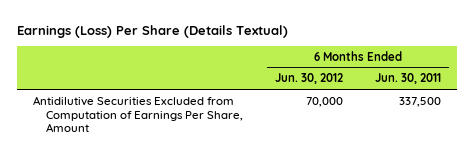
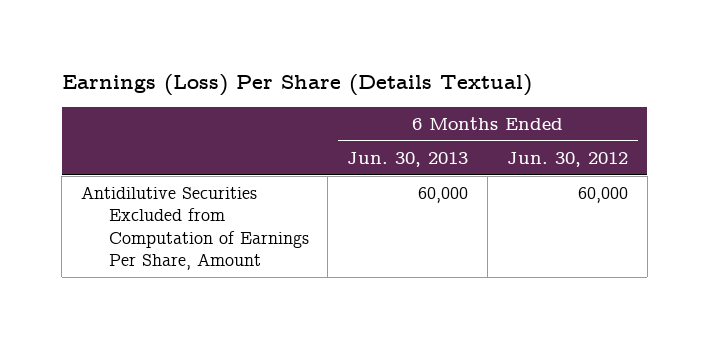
- | 6 Months Ended Jun. 30, 2012 | 6 Months Ended Jun. 30, 2011
+ | 6 Months Ended Jun. 30, 2013 | 6 Months Ended Jun. 30, 2012
- Antidilutive Securities Excluded from Computation of Earnings Per Share, Amount | 70,000 | 337,500
+ Antidilutive Securities Excluded from Computation of Earnings Per Share, Amount | 60,000 | 60,000

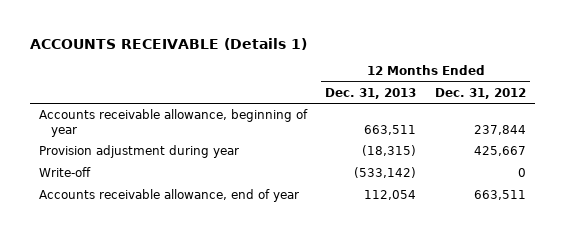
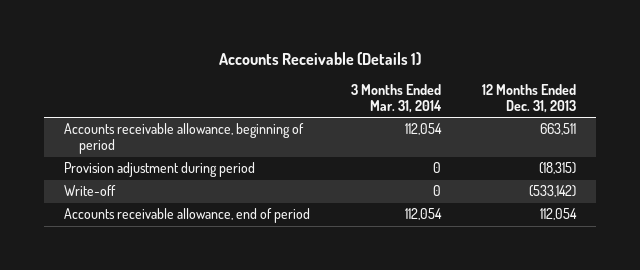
- ACCOUNTS RECEIVABLE (Details 1)
+ Accounts Receivable (Details 1)
- | 12 Months Ended Dec. 31, 2013 | 12 Months Ended Dec. 31, 2012
+ | 3 Months Ended Mar. 31, 2014 | 12 Months Ended Dec. 31, 2013
- Accounts receivable allowance, beginning of year | 663,511 | 237,844
- Provision adjustment during year | (18,315) | 425,667
+ Accounts receivable allowance, beginning of period | 112,054 | 663,511
+ Provision adjustment during period | 0 | (18,315)
- Accounts receivable allowance, end of year | 112,054 | 663,511
+ Accounts receivable allowance, end of period | 112,054 | 112,054

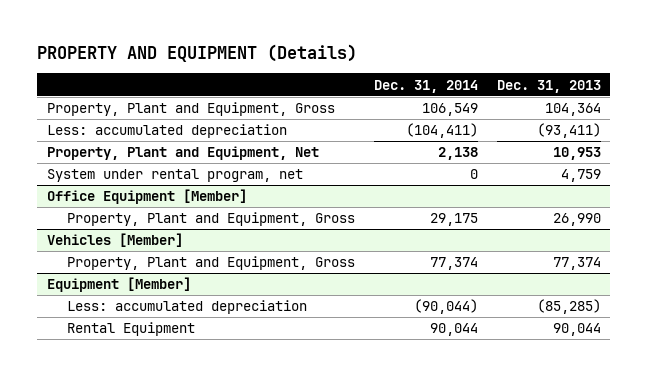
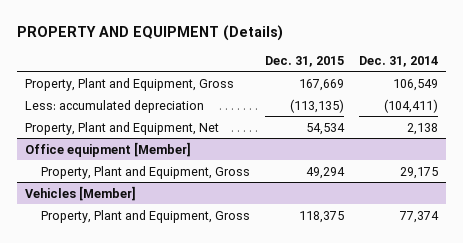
- | Dec. 31, 2014 | Dec. 31, 2013
+ | Dec. 31, 2015 | Dec. 31, 2014
- System under rental program, net | 0 | 4,759
- Office Equipment [Member]
+ Office equipment [Member]
- Equipment [Member]
- Less: accumulated depreciation | (90,044) | (85,285)
- Rental Equipment | 90,044 | 90,044

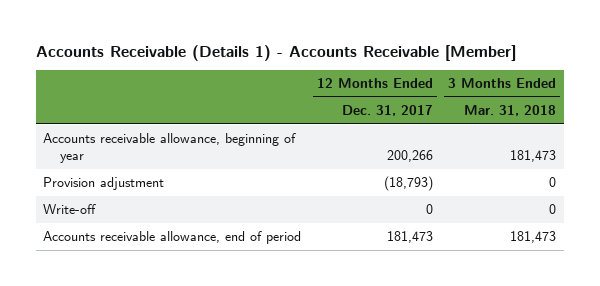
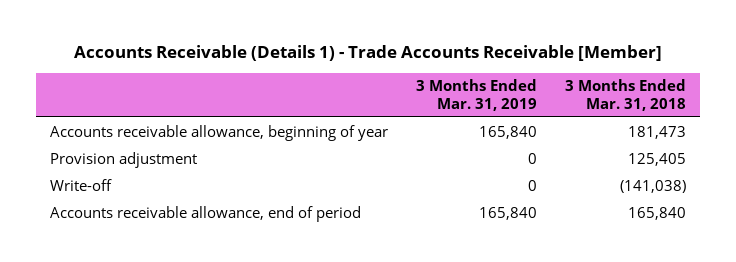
- Accounts Receivable (Details 1) - Accounts Receivable [Member]
+ Accounts Receivable (Details 1) - Trade Accounts Receivable [Member]
- | 12 Months Ended Dec. 31, 2017 | 3 Months Ended Mar. 31, 2018
+ | 3 Months Ended Mar. 31, 2019 | 3 Months Ended Mar. 31, 2018
- Provision adjustment | (18,793) | 0
- Write-off | 0 | 0
- Accounts receivable allowance, end of period | 181,473 | 181,473
+ Provision adjustment | 0 | 125,405
+ Write-off | 0 | (141,038)
+ Accounts receivable allowance, end of period | 165,840 | 165,840

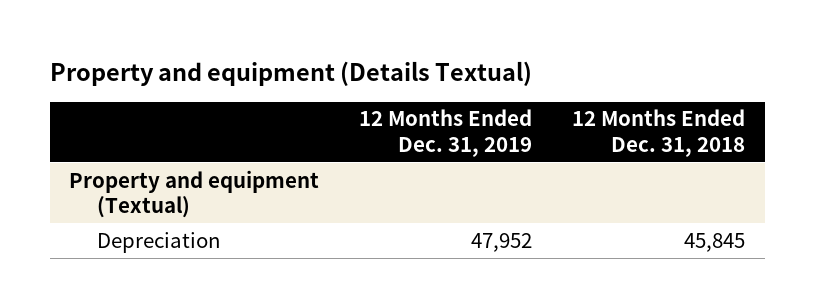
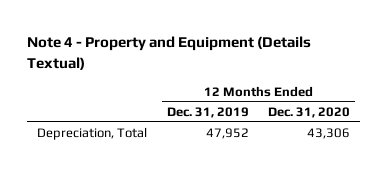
- Property and equipment (Details Textual)
+ Note 4 - Property and Equipment (Details Textual)
- | 12 Months Ended Dec. 31, 2019 | 12 Months Ended Dec. 31, 2018
+ | 12 Months Ended Dec. 31, 2019 | 12 Months Ended Dec. 31, 2020
- Property and equipment (Textual)
- Depreciation | 47,952 | 45,845
+ Depreciation, Total | 47,952 | 43,306

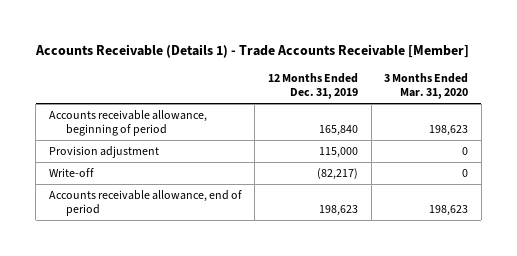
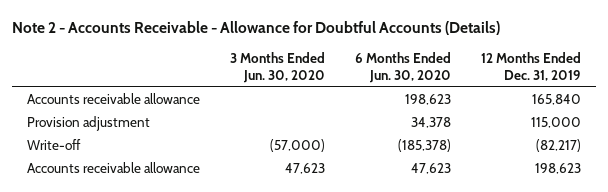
- Accounts Receivable (Details 1) - Trade Accounts Receivable [Member]
+ Note 2 - Accounts Receivable - Allowance for Doubtful Accounts (Details)
- | 12 Months Ended Dec. 31, 2019 | 3 Months Ended Mar. 31, 2020
+ | 3 Months Ended Jun. 30, 2020 | 6 Months Ended Jun. 30, 2020 | 12 Months Ended Dec. 31, 2019
- Accounts receivable allowance, beginning of period | 165,840 | 198,623
+ Accounts receivable allowance | | 198,623 | 165,840
- Accounts receivable allowance, end of period | 198,623 | 198,623
+ Accounts receivable allowance | 47,623 | 47,623 | 198,623

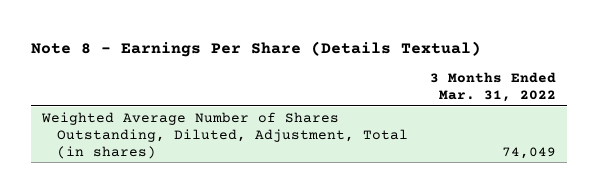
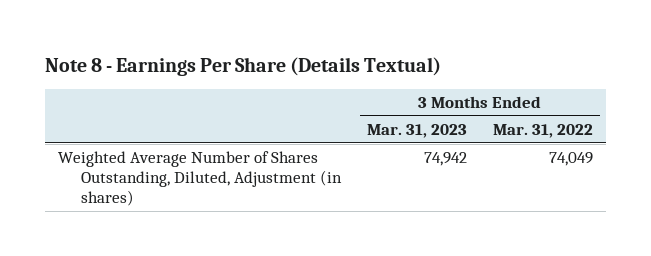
- | 3 Months Ended Mar. 31, 2022
+ | 3 Months Ended Mar. 31, 2023 | 3 Months Ended Mar. 31, 2022
- Weighted Average Number of Shares Outstanding, Diluted, Adjustment, Total (in shares) | 74,049
+ Weighted Average Number of Shares Outstanding, Diluted, Adjustment (in shares) | 74,942 | 74,049

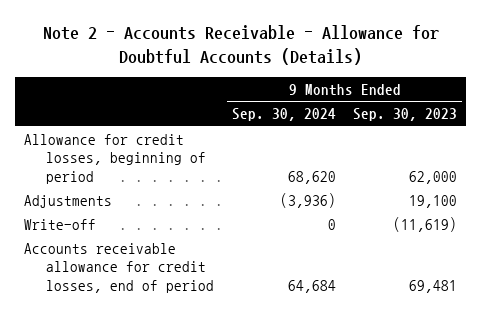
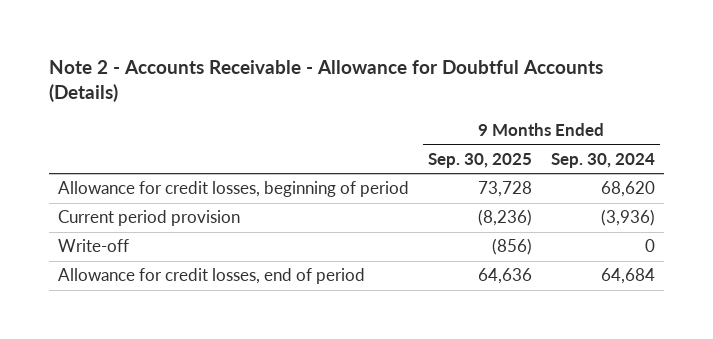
- | 9 Months Ended Sep. 30, 2024 | 9 Months Ended Sep. 30, 2023
+ | 9 Months Ended Sep. 30, 2025 | 9 Months Ended Sep. 30, 2024
- Adjustments | (3,936) | 19,100
+ Current period provision | (8,236) | (3,936)
- Accounts receivable allowance for credit losses, end of period | 64,684 | 69,481
+ Allowance for credit losses, end of period | 64,636 | 64,684

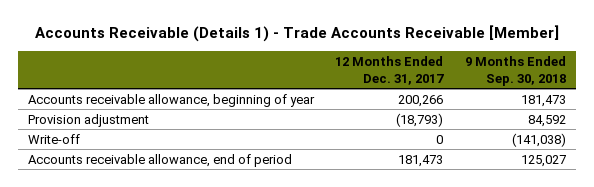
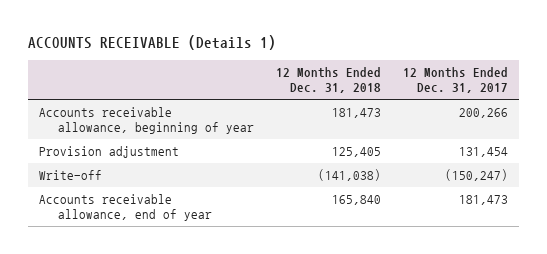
- Accounts Receivable (Details 1) - Trade Accounts Receivable [Member]
+ ACCOUNTS RECEIVABLE (Details 1)
- | 12 Months Ended Dec. 31, 2017 | 9 Months Ended Sep. 30, 2018
+ | 12 Months Ended Dec. 31, 2018 | 12 Months Ended Dec. 31, 2017
- Provision adjustment | (18,793) | 84,592
- Write-off | 0 | (141,038)
- Accounts receivable allowance, end of period | 181,473 | 125,027
+ Provision adjustment | 125,405 | 131,454
+ Write-off | (141,038) | (150,247)
+ Accounts receivable allowance, end of year | 165,840 | 181,473

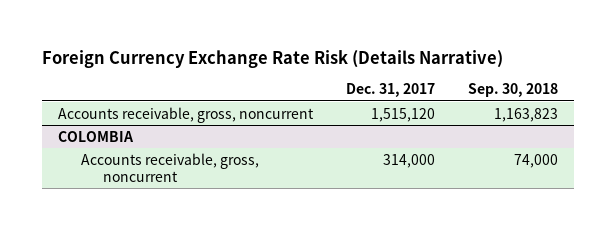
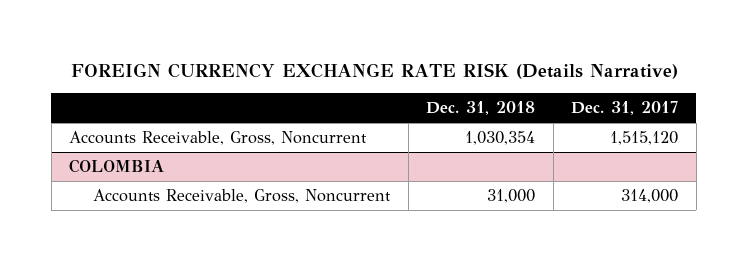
- Foreign Currency Exchange Rate Risk (Details Narrative)
+ FOREIGN CURRENCY EXCHANGE RATE RISK (Details Narrative)
- | Dec. 31, 2017 | Sep. 30, 2018
+ | Dec. 31, 2018 | Dec. 31, 2017
- Accounts receivable, gross, noncurrent | 1,515,120 | 1,163,823
+ Accounts Receivable, Gross, Noncurrent | 1,030,354 | 1,515,120
@ COLOMBIA
- Accounts receivable, gross, noncurrent | 314,000 | 74,000
+ Accounts Receivable, Gross, Noncurrent | 31,000 | 314,000

